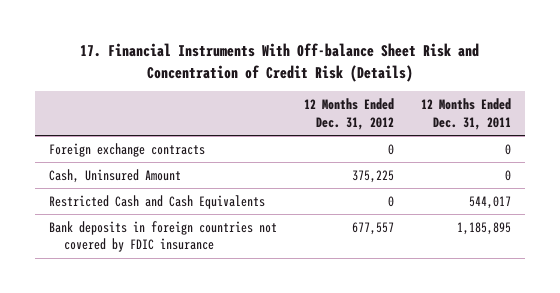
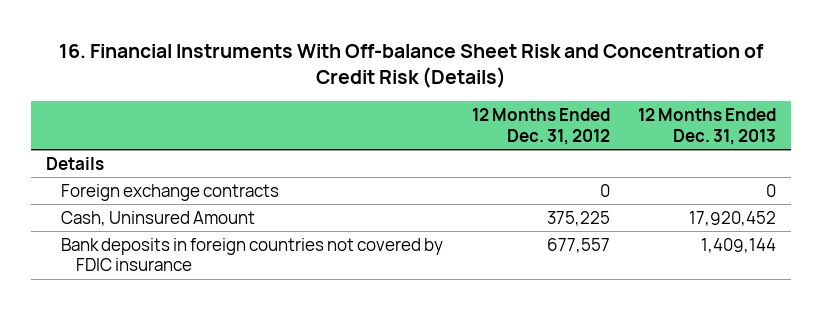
- 17. Financial Instruments With Off-balance Sheet Risk and Concentration of Credit Risk (Details)
+ 16. Financial Instruments With Off-balance Sheet Risk and Concentration of Credit Risk (Details)
- | 12 Months Ended Dec. 31, 2012 | 12 Months Ended Dec. 31, 2011
+ | 12 Months Ended Dec. 31, 2012 | 12 Months Ended Dec. 31, 2013
+ Details
- Restricted Cash and Cash Equivalents | 0 | 544,017

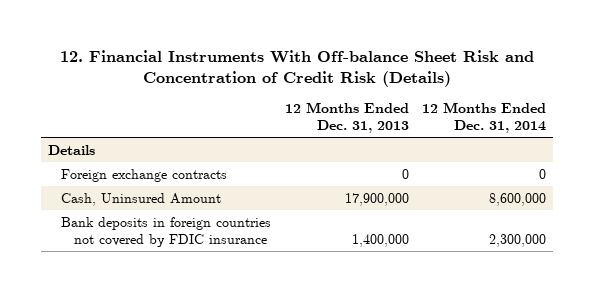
- 16. Financial Instruments With Off-balance Sheet Risk and Concentration of Credit Risk (Details)
+ 12. Financial Instruments With Off-balance Sheet Risk and Concentration of Credit Risk (Details)
- | 12 Months Ended Dec. 31, 2012 | 12 Months Ended Dec. 31, 2013
+ | 12 Months Ended Dec. 31, 2013 | 12 Months Ended Dec. 31, 2014
- Cash, Uninsured Amount | 375,225 | 17,920,452
- Bank deposits in foreign countries not covered by FDIC insurance | 677,557 | 1,409,144
+ Cash, Uninsured Amount | 17,900,000 | 8,600,000
+ Bank deposits in foreign countries not covered by FDIC insurance | 1,400,000 | 2,300,000

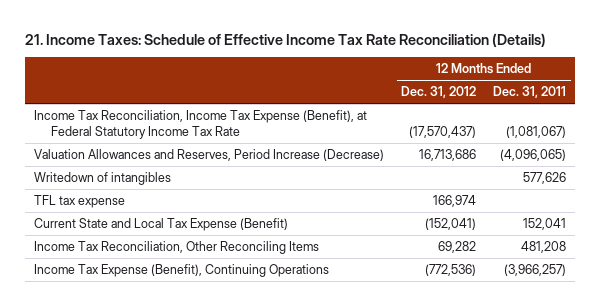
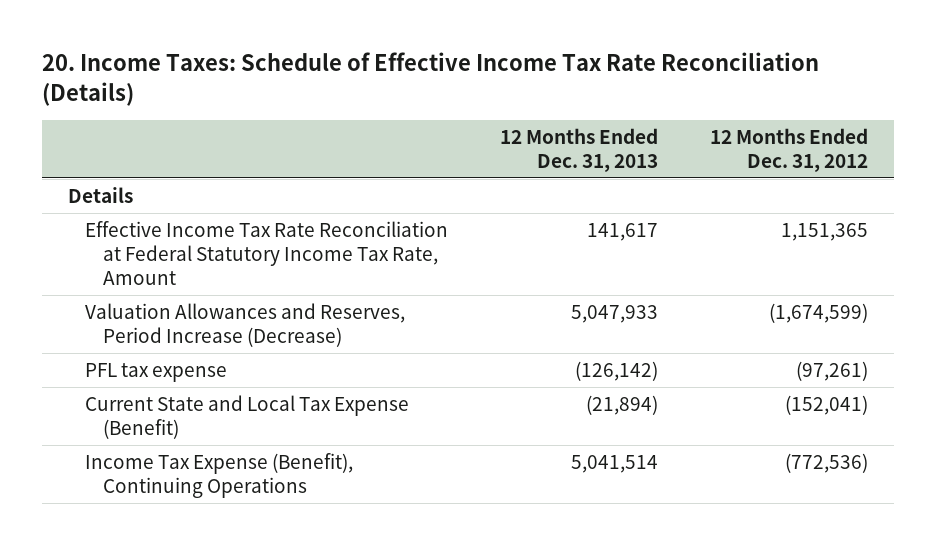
- 21. Income Taxes: Schedule of Effective Income Tax Rate Reconciliation (Details)
+ 20. Income Taxes: Schedule of Effective Income Tax Rate Reconciliation (Details)
- | 12 Months Ended Dec. 31, 2012 | 12 Months Ended Dec. 31, 2011
+ | 12 Months Ended Dec. 31, 2013 | 12 Months Ended Dec. 31, 2012
- Income Tax Reconciliation, Income Tax Expense (Benefit), at Federal Statutory Income Tax Rate | (17,570,437) | (1,081,067)
- Valuation Allowances and Reserves, Period Increase (Decrease) | 16,713,686 | (4,096,065)
- Writedown of intangibles | | 577,626
- TFL tax expense | 166,974 |
+ Details
+ Effective Income Tax Rate Reconciliation at Federal Statutory Income Tax Rate, Amount | 141,617 | 1,151,365
+ Valuation Allowances and Reserves, Period Increase (Decrease) | 5,047,933 | (1,674,599)
+ PFL tax expense | (126,142) | (97,261)
- Income Tax Reconciliation, Other Reconciling Items | 69,282 | 481,208

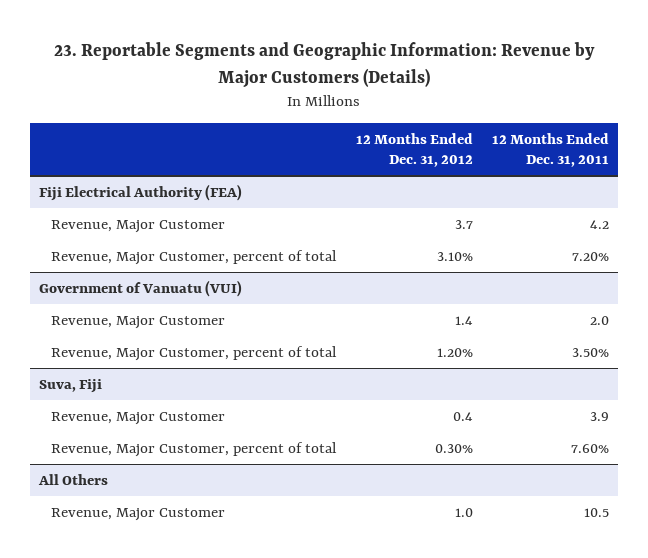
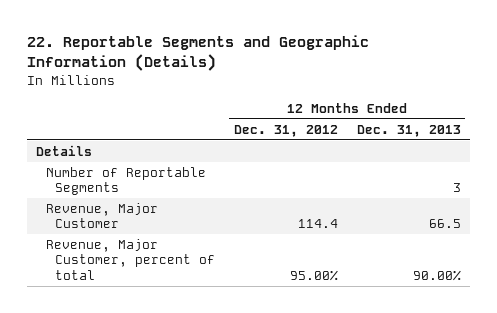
- 23. Reportable Segments and Geographic Information: Revenue by Major Customers (Details)
+ 22. Reportable Segments and Geographic Information (Details)
- | 12 Months Ended Dec. 31, 2012 | 12 Months Ended Dec. 31, 2011
+ | 12 Months Ended Dec. 31, 2012 | 12 Months Ended Dec. 31, 2013
- Fiji Electrical Authority (FEA)
- Revenue, Major Customer | 3.7 | 4.2
- Revenue, Major Customer, percent of total | 3.10% | 7.20%
- Government of Vanuatu (VUI)
- Revenue, Major Customer | 1.4 | 2.0
- Revenue, Major Customer, percent of total | 1.20% | 3.50%
- Suva, Fiji
- Revenue, Major Customer | 0.4 | 3.9
- Revenue, Major Customer, percent of total | 0.30% | 7.60%
- All Others
- Revenue, Major Customer | 1.0 | 10.5
+ Details
+ Number of Reportable Segments | | 3
+ Revenue, Major Customer | 114.4 | 66.5
+ Revenue, Major Customer, percent of total | 95.00% | 90.00%

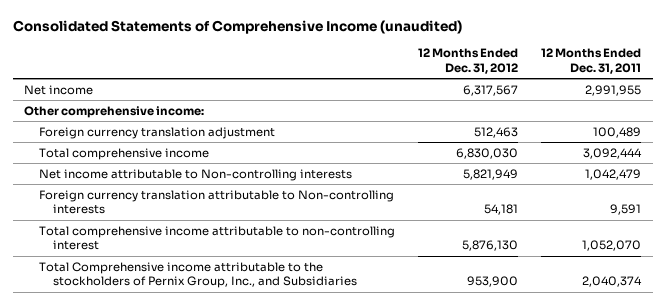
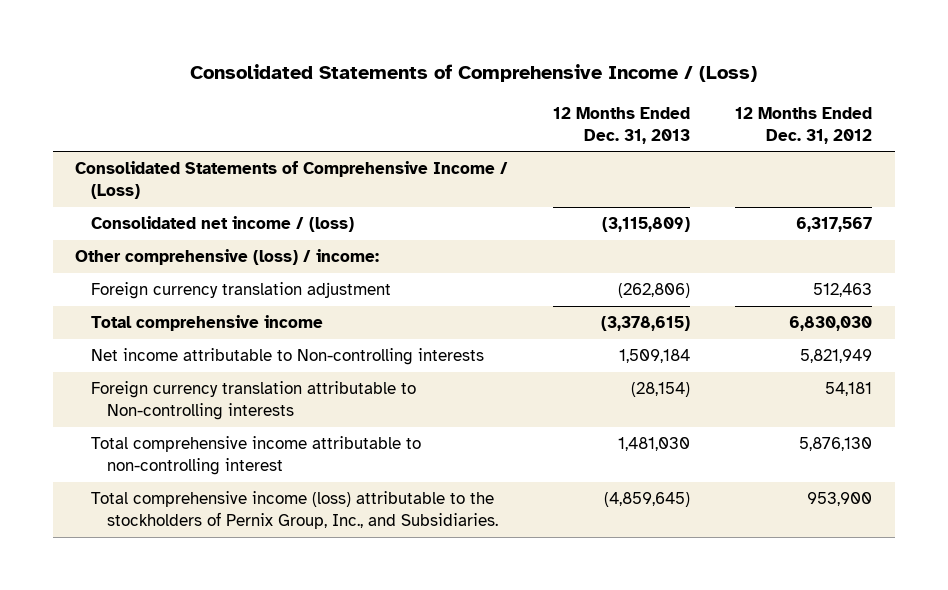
- Consolidated Statements of Comprehensive Income (unaudited)
+ Consolidated Statements of Comprehensive Income / (Loss)
- | 12 Months Ended Dec. 31, 2012 | 12 Months Ended Dec. 31, 2011
+ | 12 Months Ended Dec. 31, 2013 | 12 Months Ended Dec. 31, 2012
- Net income | 6,317,567 | 2,991,955
- Other comprehensive income:
+ Consolidated Statements of Comprehensive Income / (Loss)
+ Consolidated net income / (loss) | (3,115,809) | 6,317,567
+ Other comprehensive (loss) / income:
- Total Comprehensive income attributable to the stockholders of Pernix Group, Inc., and Subsidiaries | 953,900 | 2,040,374
+ Total comprehensive income (loss) attributable to the stockholders of Pernix Group, Inc., and Subsidiaries. | (4,859,645) | 953,900

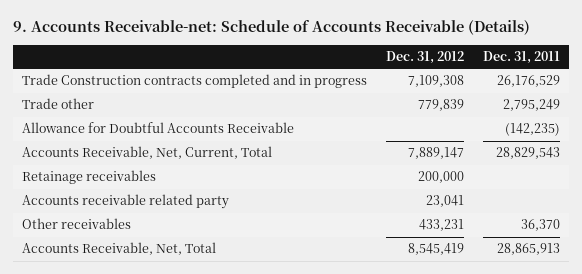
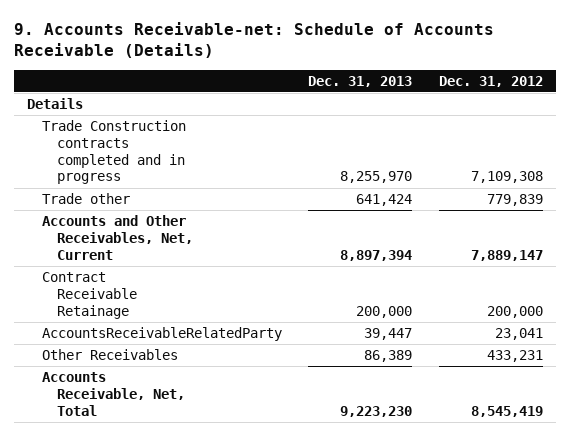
- | Dec. 31, 2012 | Dec. 31, 2011
+ | Dec. 31, 2013 | Dec. 31, 2012
+ Details
- Allowance for Doubtful Accounts Receivable | | (142,235)
- Accounts Receivable, Net, Current, Total | 7,889,147 | 28,829,543
- Retainage receivables | 200,000 |
- Accounts receivable related party | 23,041 |
- Other receivables | 433,231 | 36,370
+ Accounts and Other Receivables, Net, Current | 8,897,394 | 7,889,147
+ Contract Receivable Retainage | 200,000 | 200,000
+ AccountsReceivableRelatedParty | 39,447 | 23,041
+ Other Receivables | 86,389 | 433,231

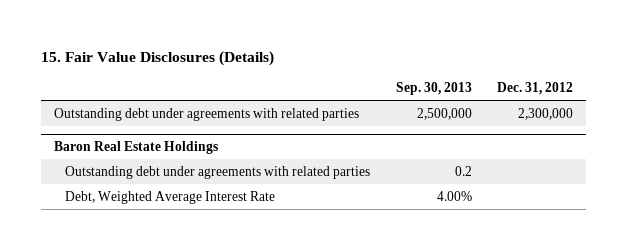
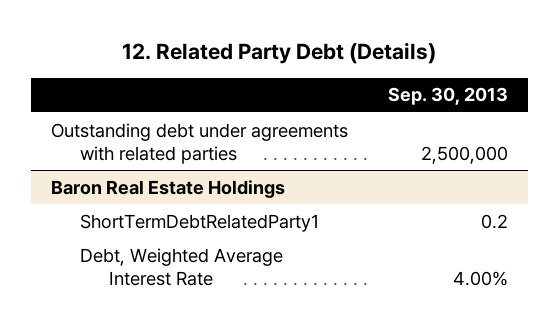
- 15. Fair Value Disclosures (Details)
+ 12. Related Party Debt (Details)
- | Sep. 30, 2013 | Dec. 31, 2012
+ | Sep. 30, 2013
@ Baron Real Estate Holdings
- Outstanding debt under agreements with related parties | 0.2 |
+ ShortTermDebtRelatedParty1 | 0.2

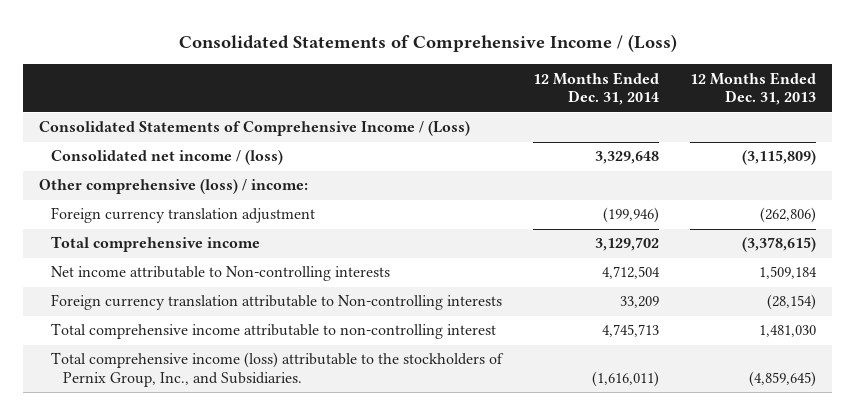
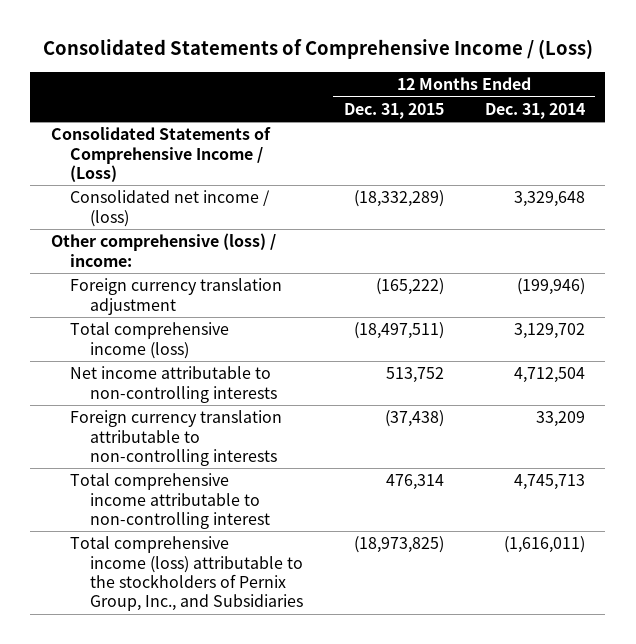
- | 12 Months Ended Dec. 31, 2014 | 12 Months Ended Dec. 31, 2013
+ | 12 Months Ended Dec. 31, 2015 | 12 Months Ended Dec. 31, 2014
- Total comprehensive income | 3,129,702 | (3,378,615)
- Net income attributable to Non-controlling interests | 4,712,504 | 1,509,184
- Foreign currency translation attributable to Non-controlling interests | 33,209 | (28,154)
+ Total comprehensive income (loss) | (18,497,511) | 3,129,702
+ Net income attributable to non-controlling interests | 513,752 | 4,712,504
+ Foreign currency translation attributable to non-controlling interests | (37,438) | 33,209
- Total comprehensive income (loss) attributable to the stockholders of Pernix Group, Inc., and Subsidiaries. | (1,616,011) | (4,859,645)
+ Total comprehensive income (loss) attributable to the stockholders of Pernix Group, Inc., and Subsidiaries | (18,973,825) | (1,616,011)

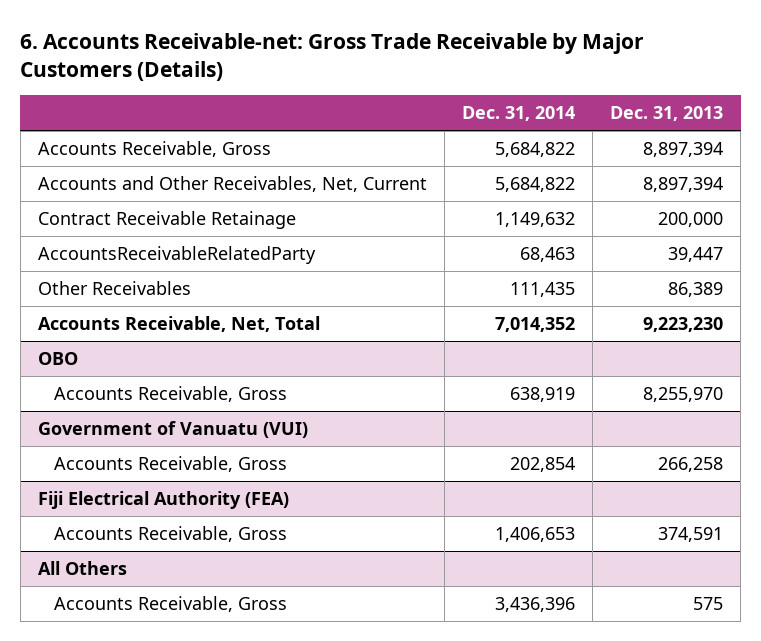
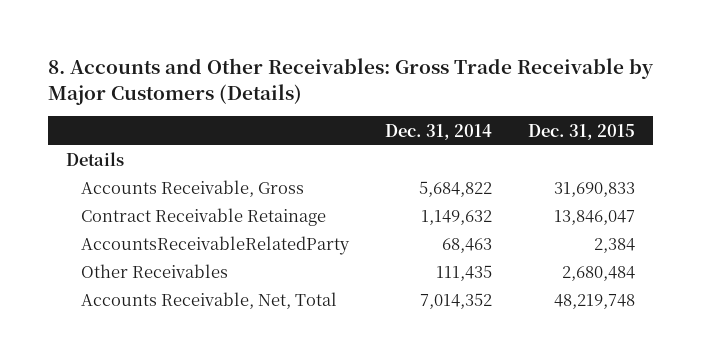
- 6. Accounts Receivable-net: Gross Trade Receivable by Major Customers (Details)
+ 8. Accounts and Other Receivables: Gross Trade Receivable by Major Customers (Details)
- | Dec. 31, 2014 | Dec. 31, 2013
+ | Dec. 31, 2014 | Dec. 31, 2015
+ Details
- Accounts and Other Receivables, Net, Current | 5,684,822 | 8,897,394
- OBO
- Accounts Receivable, Gross | 638,919 | 8,255,970
- Government of Vanuatu (VUI)
- Accounts Receivable, Gross | 202,854 | 266,258
- Fiji Electrical Authority (FEA)
- Accounts Receivable, Gross | 1,406,653 | 374,591
- All Others
- Accounts Receivable, Gross | 3,436,396 | 575

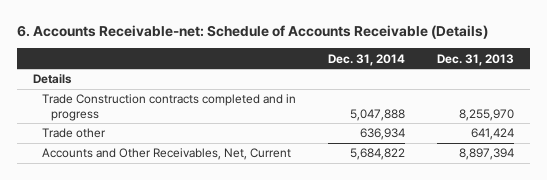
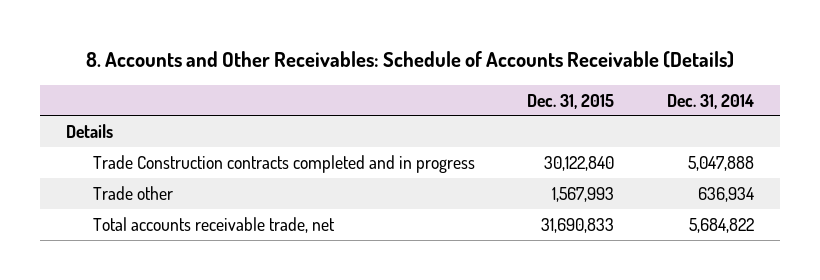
- 6. Accounts Receivable-net: Schedule of Accounts Receivable (Details)
+ 8. Accounts and Other Receivables: Schedule of Accounts Receivable (Details)
- | Dec. 31, 2014 | Dec. 31, 2013
+ | Dec. 31, 2015 | Dec. 31, 2014
- Accounts and Other Receivables, Net, Current | 5,684,822 | 8,897,394
+ Total accounts receivable trade, net | 31,690,833 | 5,684,822

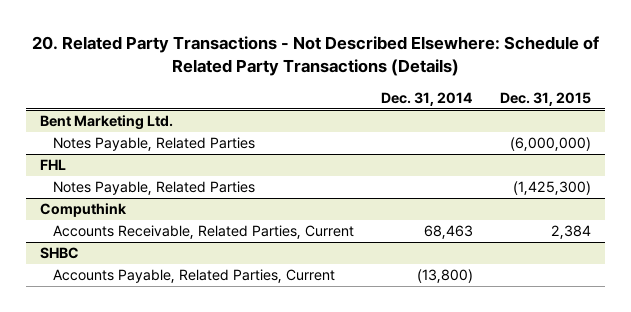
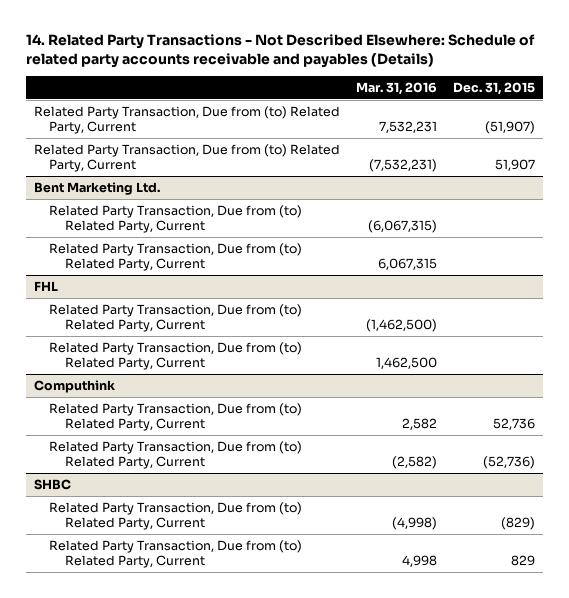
- 20. Related Party Transactions - Not Described Elsewhere: Schedule of Related Party Transactions (Details)
+ 14. Related Party Transactions - Not Described Elsewhere: Schedule of related party accounts receivable and payables (Details)
- | Dec. 31, 2014 | Dec. 31, 2015
+ | Mar. 31, 2016 | Dec. 31, 2015
+ Related Party Transaction, Due from (to) Related Party, Current | 7,532,231 | (51,907)
+ Related Party Transaction, Due from (to) Related Party, Current | (7,532,231) | 51,907
@ Bent Marketing Ltd.
- Notes Payable, Related Parties | | (6,000,000)
+ Related Party Transaction, Due from (to) Related Party, Current | (6,067,315) |
+ Related Party Transaction, Due from (to) Related Party, Current | 6,067,315 |
@ FHL
- Notes Payable, Related Parties | | (1,425,300)
+ Related Party Transaction, Due from (to) Related Party, Current | (1,462,500) |
+ Related Party Transaction, Due from (to) Related Party, Current | 1,462,500 |
@ Computhink
- Accounts Receivable, Related Parties, Current | 68,463 | 2,384
+ Related Party Transaction, Due from (to) Related Party, Current | 2,582 | 52,736
+ Related Party Transaction, Due from (to) Related Party, Current | (2,582) | (52,736)
@ SHBC
- Accounts Payable, Related Parties, Current | (13,800) |
+ Related Party Transaction, Due from (to) Related Party, Current | (4,998) | (829)
+ Related Party Transaction, Due from (to) Related Party, Current | 4,998 | 829

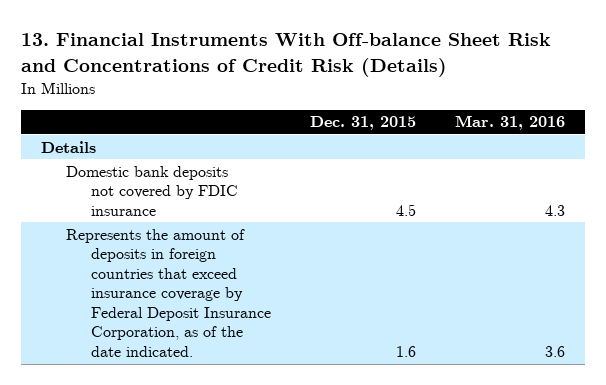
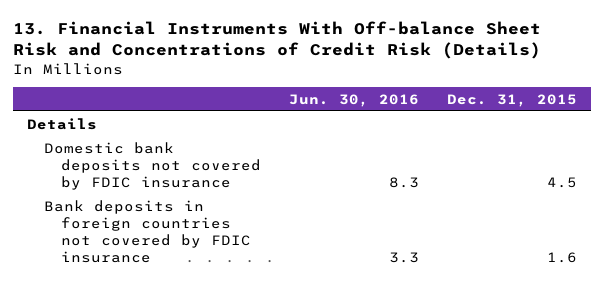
- | Dec. 31, 2015 | Mar. 31, 2016
+ | Jun. 30, 2016 | Dec. 31, 2015
- Represents the amount of deposits in foreign countries that exceed insurance coverage by Federal Deposit Insurance Corporation, as of the date indicated. | 1.6 | 3.6
+ Bank deposits in foreign countries not covered by FDIC insurance | 3.3 | 1.6

